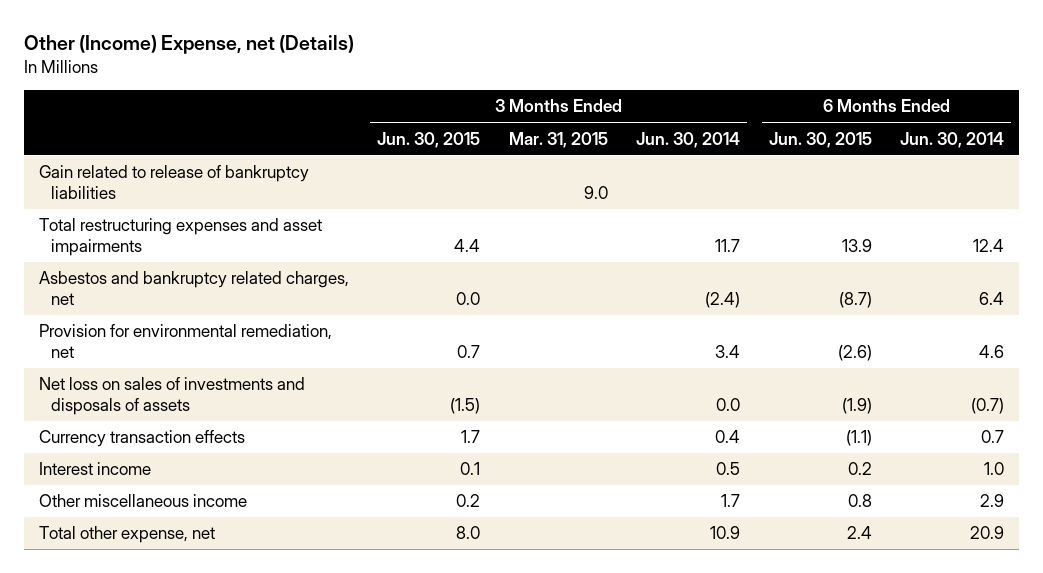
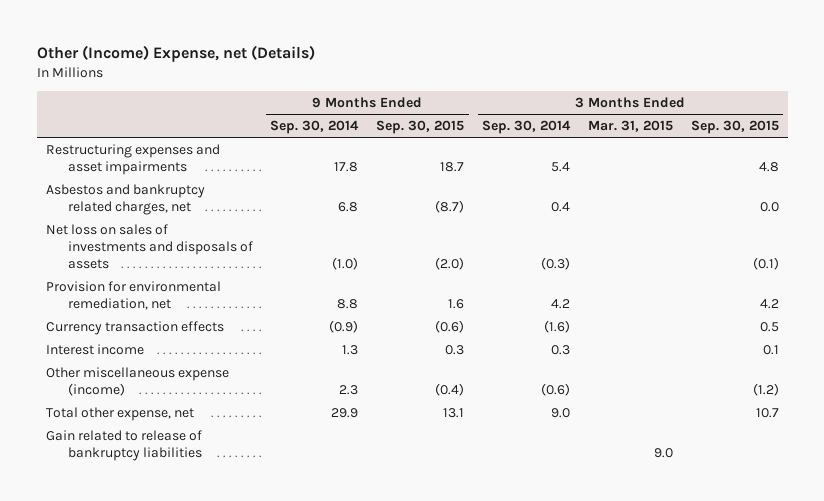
- | 3 Months Ended Jun. 30, 2015 | 3 Months Ended Mar. 31, 2015 | 3 Months Ended Jun. 30, 2014 | 6 Months Ended Jun. 30, 2015 | 6 Months Ended Jun. 30, 2014
+ | 9 Months Ended Sep. 30, 2014 | 9 Months Ended Sep. 30, 2015 | 3 Months Ended Sep. 30, 2014 | 3 Months Ended Mar. 31, 2015 | 3 Months Ended Sep. 30, 2015
- Total restructuring expenses and asset impairments | 4.4 | | 11.7 | 13.9 | 12.4
+ Restructuring expenses and asset impairments | 17.8 | 18.7 | 5.4 | | 4.8
moved down: Provision for environmental remediation, net | 8.8 | 1.6 | 4.2 | | 4.2
- Other miscellaneous income | 0.2 | | 1.7 | 0.8 | 2.9
+ Other miscellaneous expense (income) | 2.3 | (0.4) | (0.6) | | (1.2)
moved down: Gain related to release of bankruptcy liabilities | | | | 9.0 |

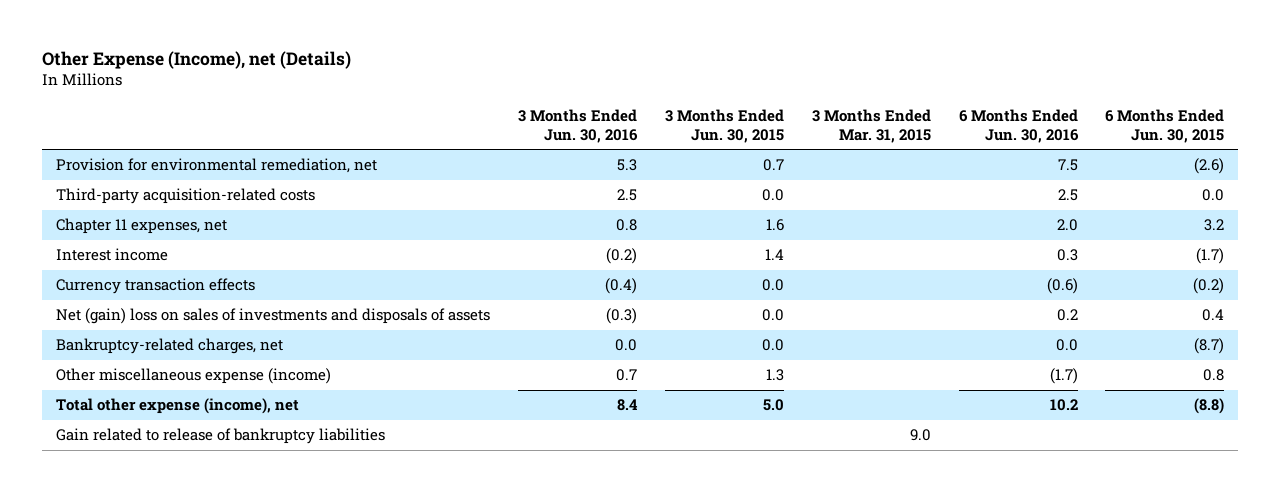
- Other (Income) Expense, net (Details)
+ Other Expense (Income), net (Details)
- | 9 Months Ended Sep. 30, 2014 | 9 Months Ended Sep. 30, 2015 | 3 Months Ended Sep. 30, 2014 | 3 Months Ended Mar. 31, 2015 | 3 Months Ended Sep. 30, 2015
+ | 3 Months Ended Jun. 30, 2016 | 3 Months Ended Jun. 30, 2015 | 3 Months Ended Mar. 31, 2015 | 6 Months Ended Jun. 30, 2016 | 6 Months Ended Jun. 30, 2015
- Restructuring expenses and asset impairments | 17.8 | 18.7 | 5.4 | | 4.8
- Asbestos and bankruptcy related charges, net | 6.8 | (8.7) | 0.4 | | 0.0
- Net loss on sales of investments and disposals of assets | (1.0) | (2.0) | (0.3) | | (0.1)
+ Third-party acquisition-related costs | 2.5 | 0.0 | | 2.5 | 0.0
+ Chapter 11 expenses, net | 0.8 | 1.6 | | 2.0 | 3.2
moved down: Currency transaction effects | (0.4) | 0.0 | | (0.6) | (0.2)
+ Net (gain) loss on sales of investments and disposals of assets | (0.3) | 0.0 | | 0.2 | 0.4
+ Bankruptcy-related charges, net | 0.0 | 0.0 | | 0.0 | (8.7)
- Total other expense, net | 29.9 | 13.1 | 9.0 | | 10.7
+ Total other expense (income), net | 8.4 | 5.0 | | 10.2 | (8.8)

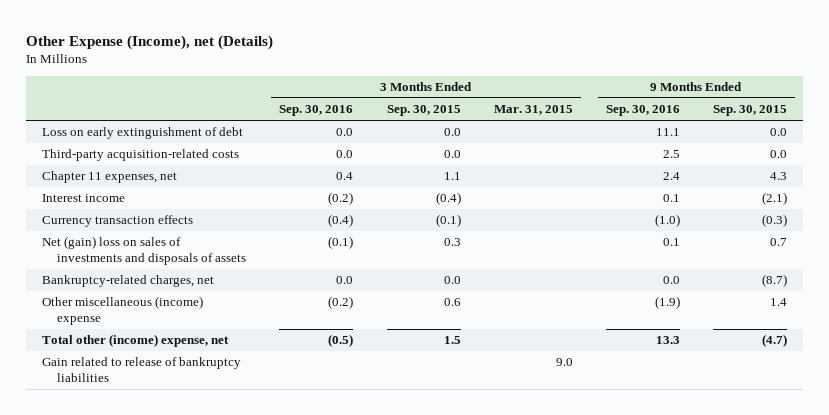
- | 3 Months Ended Jun. 30, 2016 | 3 Months Ended Jun. 30, 2015 | 3 Months Ended Mar. 31, 2015 | 6 Months Ended Jun. 30, 2016 | 6 Months Ended Jun. 30, 2015
+ | 3 Months Ended Sep. 30, 2016 | 3 Months Ended Sep. 30, 2015 | 3 Months Ended Mar. 31, 2015 | 9 Months Ended Sep. 30, 2016 | 9 Months Ended Sep. 30, 2015
- Provision for environmental remediation, net | 5.3 | 0.7 | | 7.5 | (2.6)
+ Loss on early extinguishment of debt | 0.0 | 0.0 | | 11.1 | 0.0
- Other miscellaneous expense (income) | 0.7 | 1.3 | | (1.7) | 0.8
- Total other expense (income), net | 8.4 | 5.0 | | 10.2 | (8.8)
+ Other miscellaneous (income) expense | (0.2) | 0.6 | | (1.9) | 1.4
+ Total other (income) expense, net | (0.5) | 1.5 | | 13.3 | (4.7)

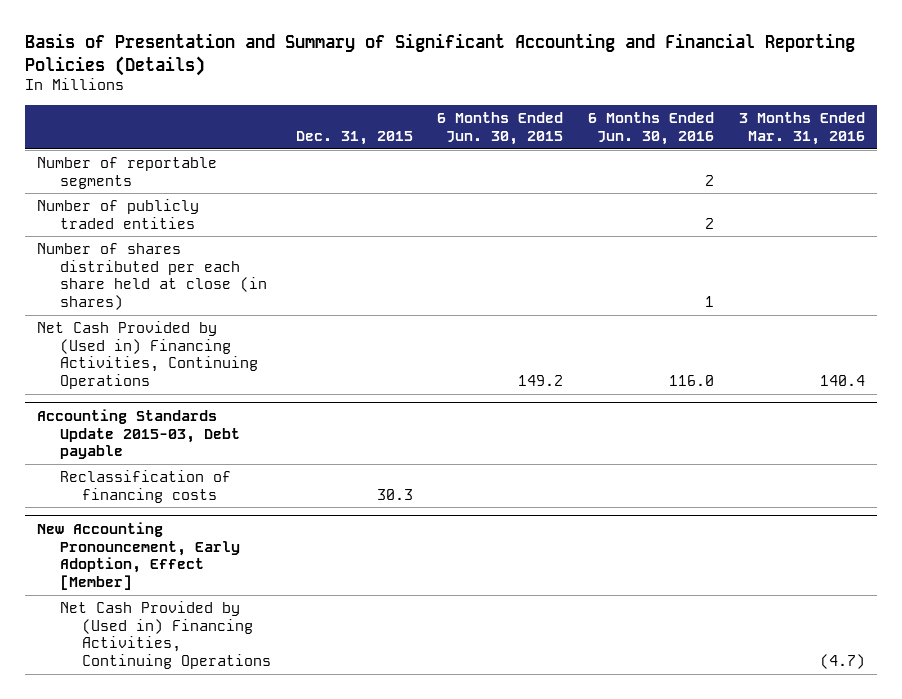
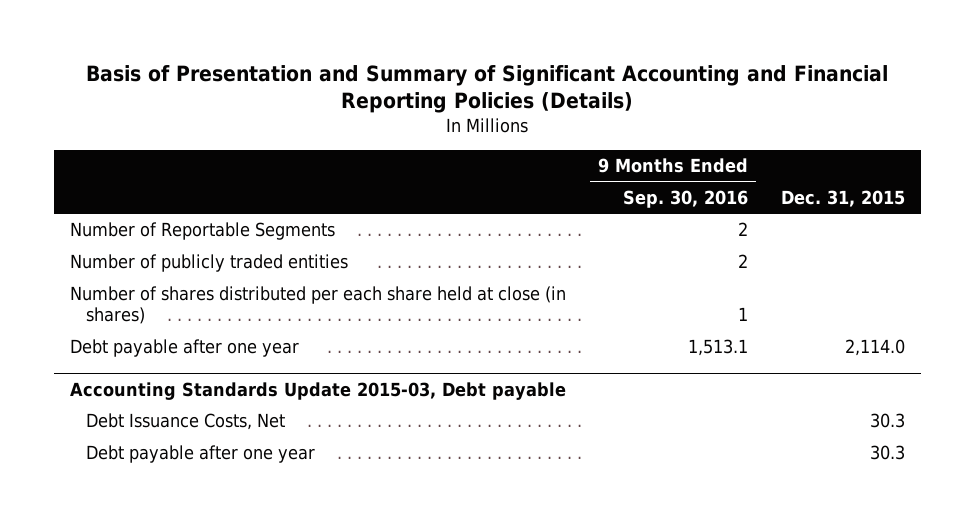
- | Dec. 31, 2015 | 6 Months Ended Jun. 30, 2015 | 6 Months Ended Jun. 30, 2016 | 3 Months Ended Mar. 31, 2016
+ | 9 Months Ended Sep. 30, 2016 | Dec. 31, 2015
- Number of reportable segments | | | 2 |
+ Number of Reportable Segments | 2 |
- Net Cash Provided by (Used in) Financing Activities, Continuing Operations | | 149.2 | 116.0 | 140.4
+ Debt payable after one year | 1,513.1 | 2,114.0
@ Accounting Standards Update 2015-03, Debt payable
- Reclassification of financing costs | 30.3 | | |
- New Accounting Pronouncement, Early Adoption, Effect [Member]
- Net Cash Provided by (Used in) Financing Activities, Continuing Operations | | | | (4.7)
@ Accounting Standards Update 2015-03, Debt payable
+ Debt Issuance Costs, Net | | 30.3
+ Debt payable after one year | | 30.3

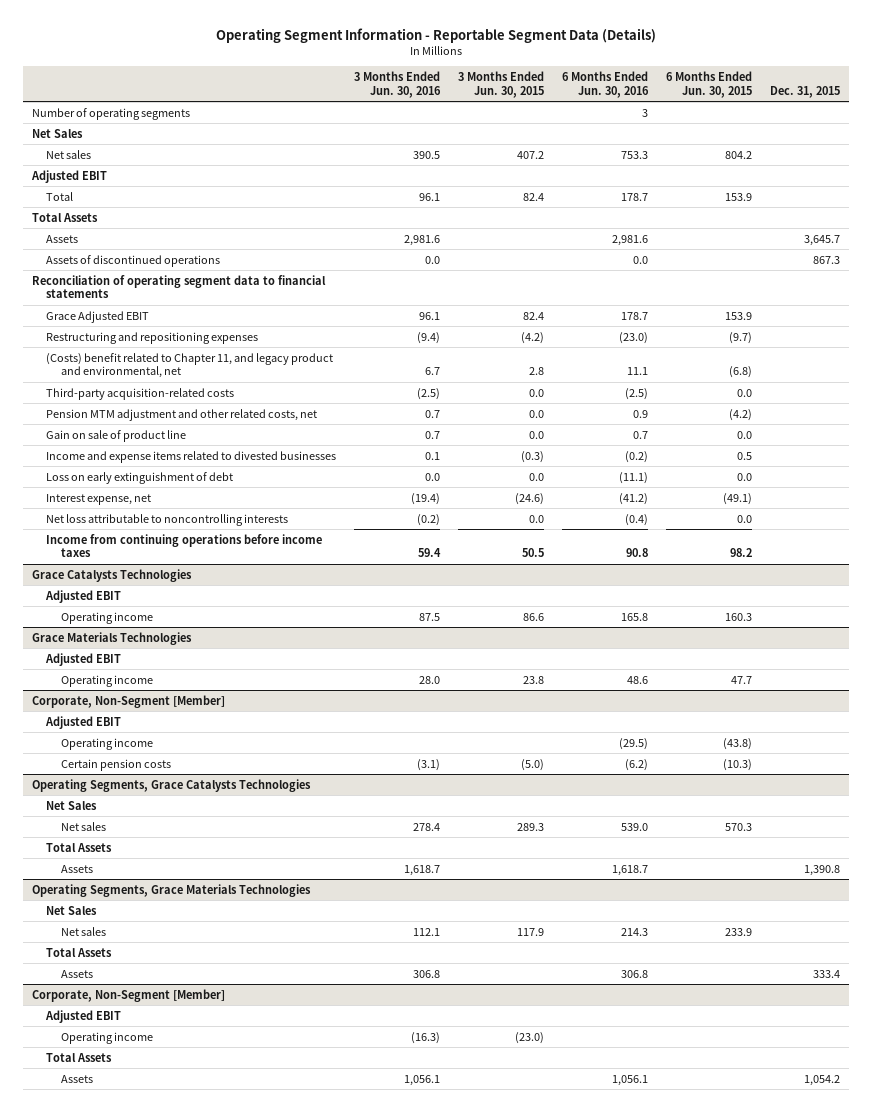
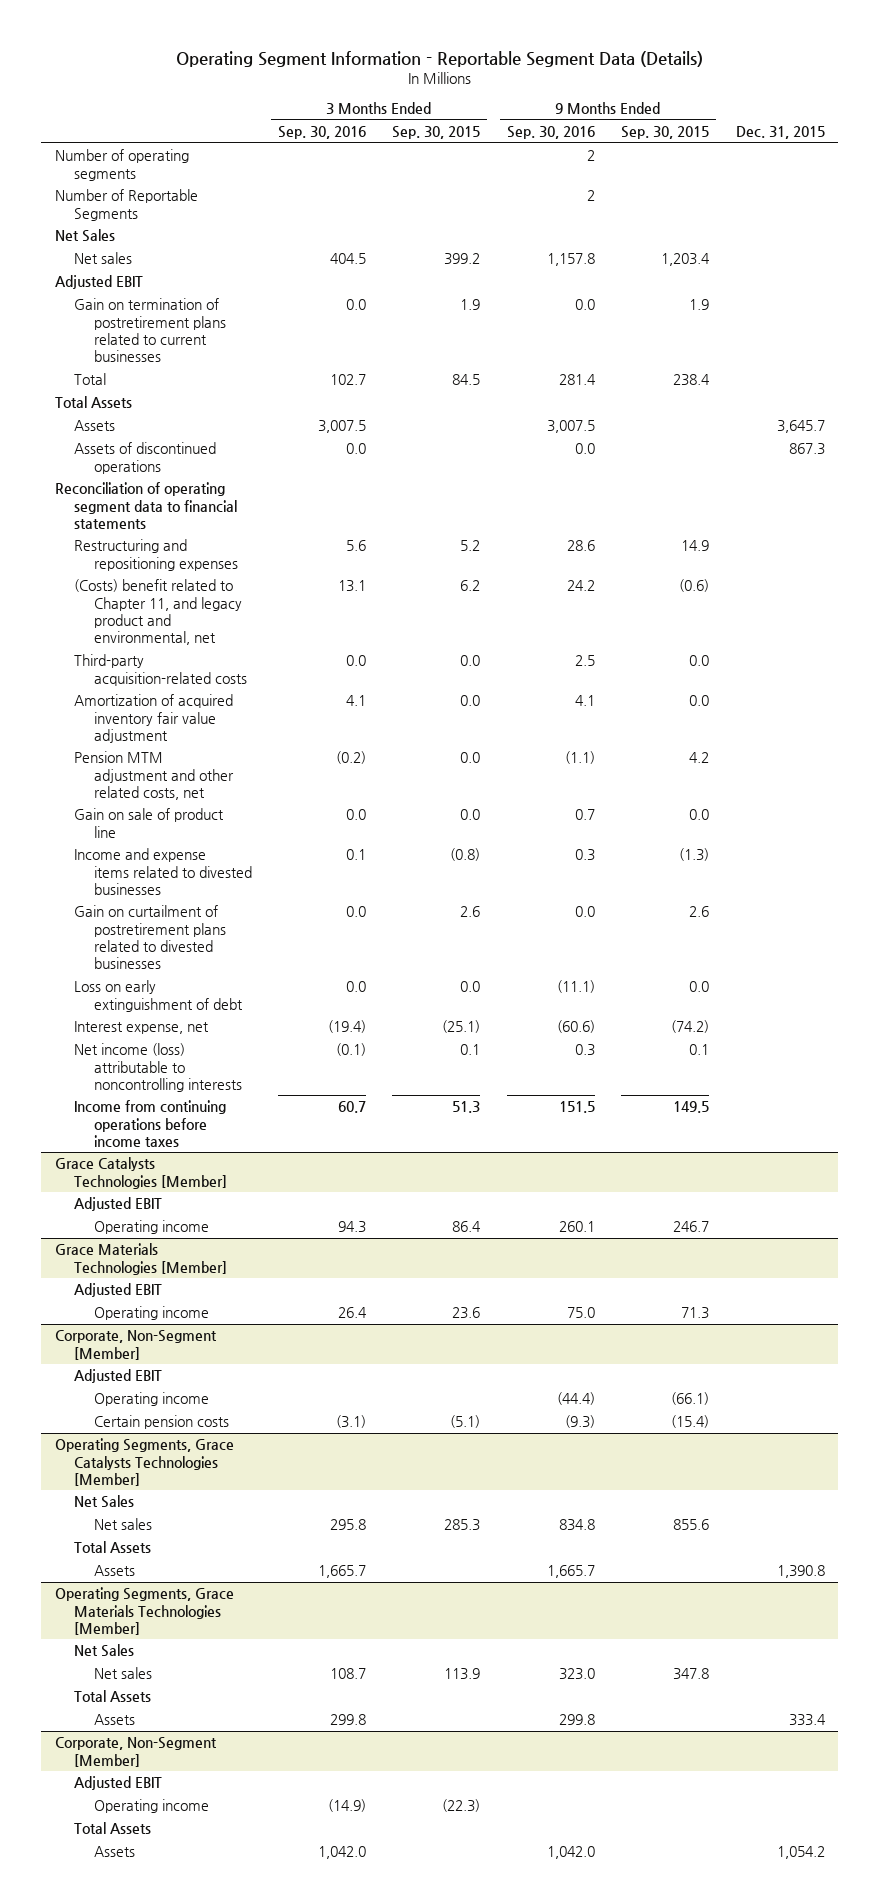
- | 3 Months Ended Jun. 30, 2016 | 3 Months Ended Jun. 30, 2015 | 6 Months Ended Jun. 30, 2016 | 6 Months Ended Jun. 30, 2015 | Dec. 31, 2015
+ | 3 Months Ended Sep. 30, 2016 | 3 Months Ended Sep. 30, 2015 | 9 Months Ended Sep. 30, 2016 | 9 Months Ended Sep. 30, 2015 | Dec. 31, 2015
+ Number of Reportable Segments | | | 2 | |
+ Gain on termination of postretirement plans related to current businesses | 0.0 | 1.9 | 0.0 | 1.9 |
- Grace Adjusted EBIT | 96.1 | 82.4 | 178.7 | 153.9 |
+ Amortization of acquired inventory fair value adjustment | 4.1 | 0.0 | 4.1 | 0.0 |
+ Gain on curtailment of postretirement plans related to divested businesses | 0.0 | 2.6 | 0.0 | 2.6 |
- Net loss attributable to noncontrolling interests | (0.2) | 0.0 | (0.4) | 0.0 |
+ Net income (loss) attributable to noncontrolling interests | (0.1) | 0.1 | 0.3 | 0.1 |
- Grace Catalysts Technologies
+ Grace Catalysts Technologies [Member]
- Grace Materials Technologies
+ Grace Materials Technologies [Member]
- Operating Segments, Grace Catalysts Technologies
+ Operating Segments, Grace Catalysts Technologies [Member]
- Operating Segments, Grace Materials Technologies
+ Operating Segments, Grace Materials Technologies [Member]

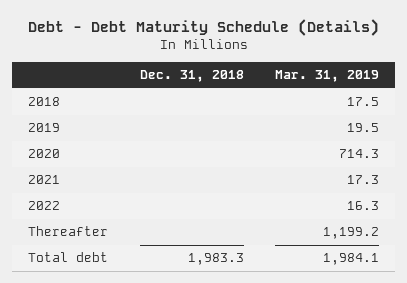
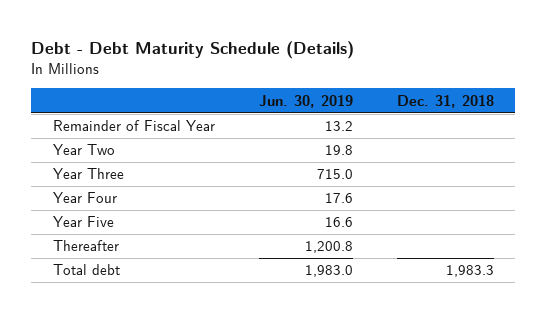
- | Dec. 31, 2018 | Mar. 31, 2019
+ | Jun. 30, 2019 | Dec. 31, 2018
- 2018 | | 17.5
- 2019 | | 19.5
- 2020 | | 714.3
- 2021 | | 17.3
- 2022 | | 16.3
+ Remainder of Fiscal Year | 13.2 |
+ Year Two | 19.8 |
+ Year Three | 715.0 |
+ Year Four | 17.6 |
+ Year Five | 16.6 |

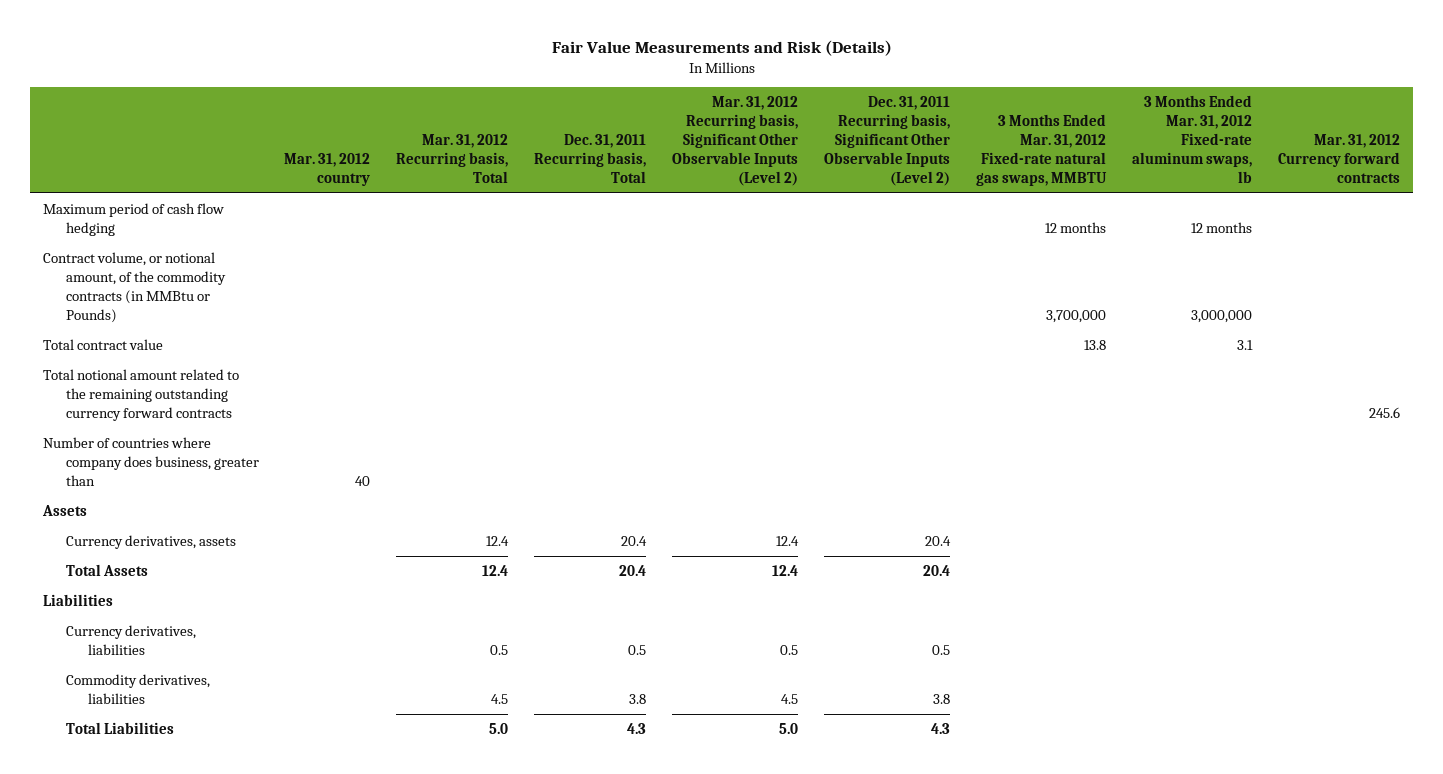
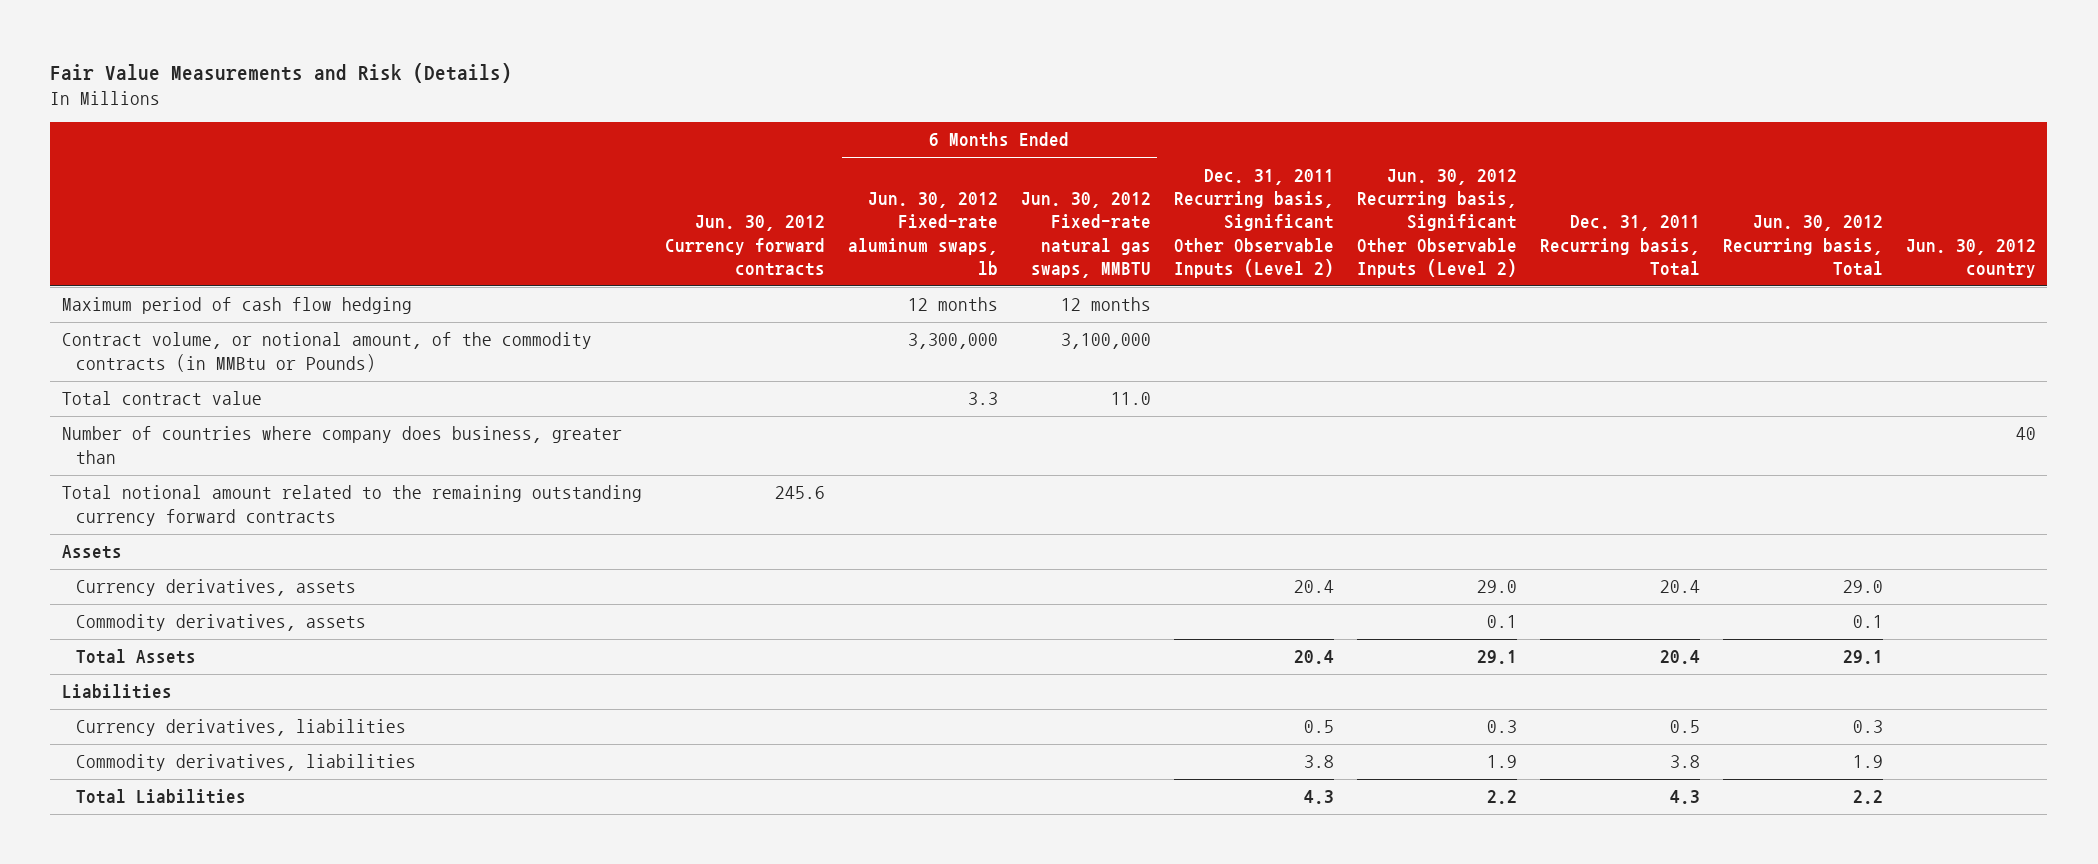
- | Mar. 31, 2012 country | Mar. 31, 2012 Recurring basis, Total | Dec. 31, 2011 Recurring basis, Total | Mar. 31, 2012 Recurring basis, Significant Other Observable Inputs (Level 2) | Dec. 31, 2011 Recurring basis, Significant Other Observable Inputs (Level 2) | 3 Months Ended Mar. 31, 2012 Fixed-rate natural gas swaps, MMBTU | 3 Months Ended Mar. 31, 2012 Fixed-rate aluminum swaps, lb | Mar. 31, 2012 Currency forward contracts
+ | Jun. 30, 2012 Currency forward contracts | 6 Months Ended Jun. 30, 2012 Fixed-rate aluminum swaps, lb | 6 Months Ended Jun. 30, 2012 Fixed-rate natural gas swaps, MMBTU | Dec. 31, 2011 Recurring basis, Significant Other Observable Inputs (Level 2) | Jun. 30, 2012 Recurring basis, Significant Other Observable Inputs (Level 2) | Dec. 31, 2011 Recurring basis, Total | Jun. 30, 2012 Recurring basis, Total | Jun. 30, 2012 country
moved down: Total notional amount related to the remaining outstanding currency forward contracts | 245.6 | | | | | | |
+ Commodity derivatives, assets | | | | | 0.1 | | 0.1 |

